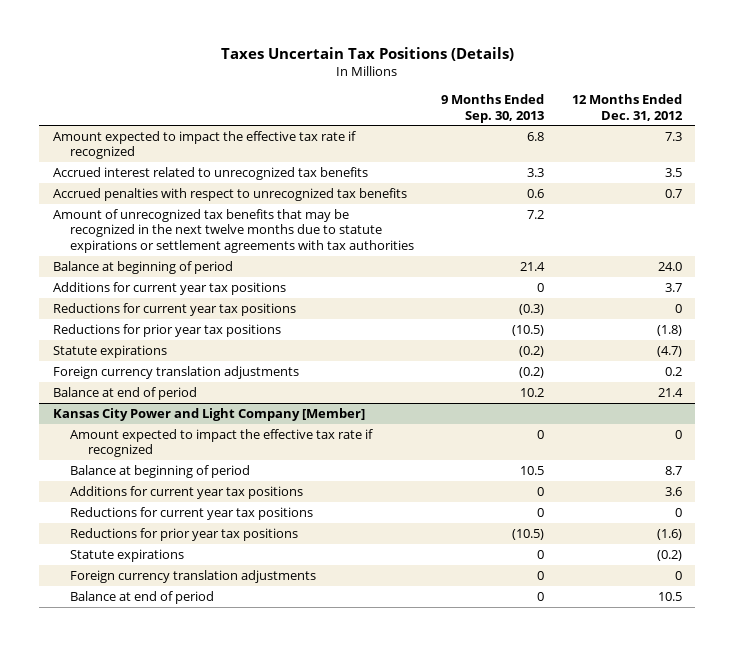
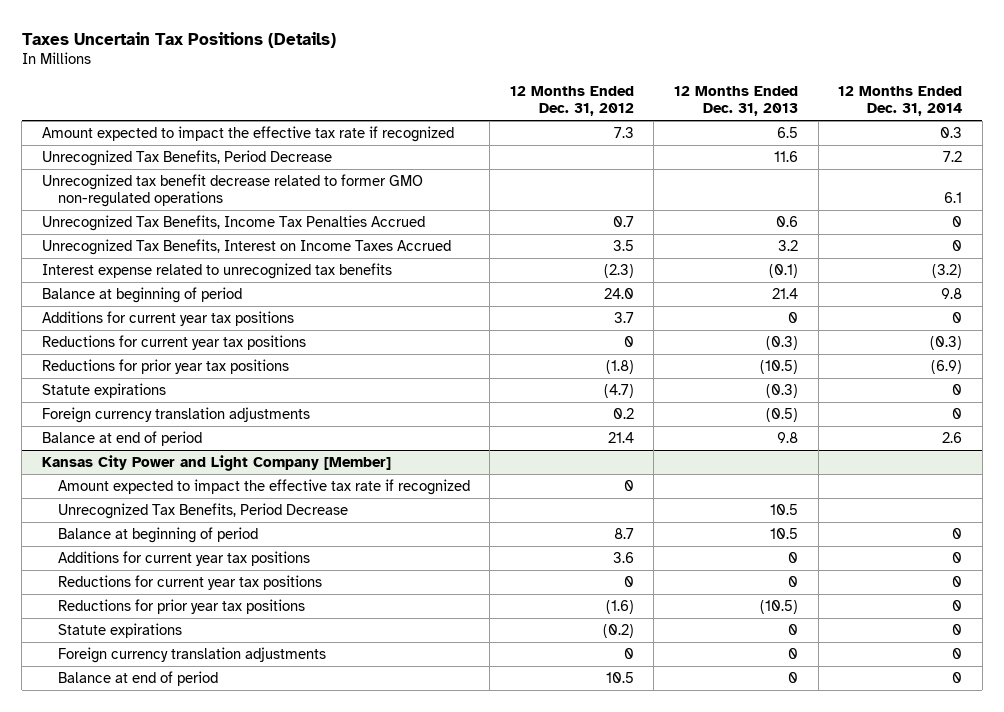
- | 9 Months Ended Sep. 30, 2013 | 12 Months Ended Dec. 31, 2012
+ | 12 Months Ended Dec. 31, 2012 | 12 Months Ended Dec. 31, 2013 | 12 Months Ended Dec. 31, 2014
- Accrued interest related to unrecognized tax benefits | 3.3 | 3.5
- Accrued penalties with respect to unrecognized tax benefits | 0.6 | 0.7
- Amount of unrecognized tax benefits that may be recognized in the next twelve months due to statute expirations or settlement agreements with tax authorities | 7.2 |
+ Unrecognized Tax Benefits, Period Decrease | | 11.6 | 7.2
+ Unrecognized tax benefit decrease related to former GMO non-regulated operations | | | 6.1
+ Unrecognized Tax Benefits, Income Tax Penalties Accrued | 0.7 | 0.6 | 0
+ Unrecognized Tax Benefits, Interest on Income Taxes Accrued | 3.5 | 3.2 | 0
+ Interest expense related to unrecognized tax benefits | (2.3) | (0.1) | (3.2)
@ Kansas City Power and Light Company [Member]
+ Unrecognized Tax Benefits, Period Decrease | | 10.5 |

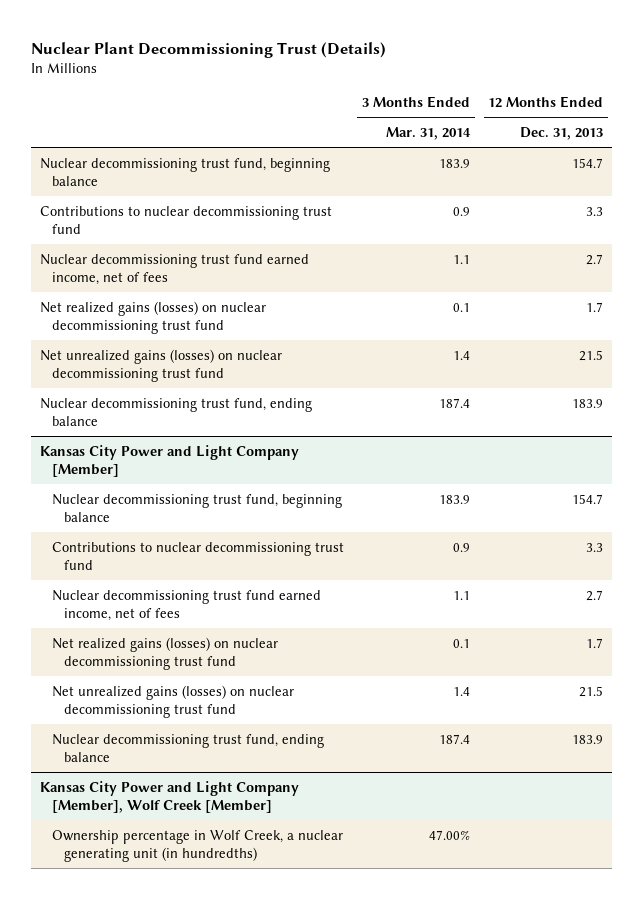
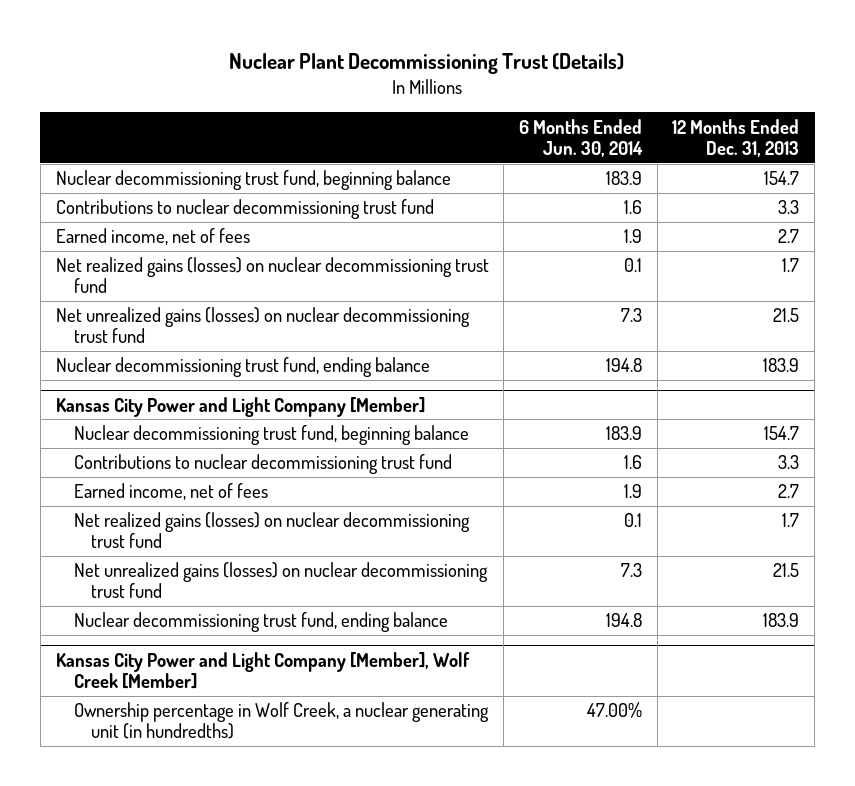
- | 3 Months Ended Mar. 31, 2014 | 12 Months Ended Dec. 31, 2013
+ | 6 Months Ended Jun. 30, 2014 | 12 Months Ended Dec. 31, 2013
- Nuclear decommissioning trust fund earned income, net of fees | 1.1 | 2.7
+ Earned income, net of fees | 1.9 | 2.7
@ Kansas City Power and Light Company [Member]
- Nuclear decommissioning trust fund earned income, net of fees | 1.1 | 2.7
+ Earned income, net of fees | 1.9 | 2.7

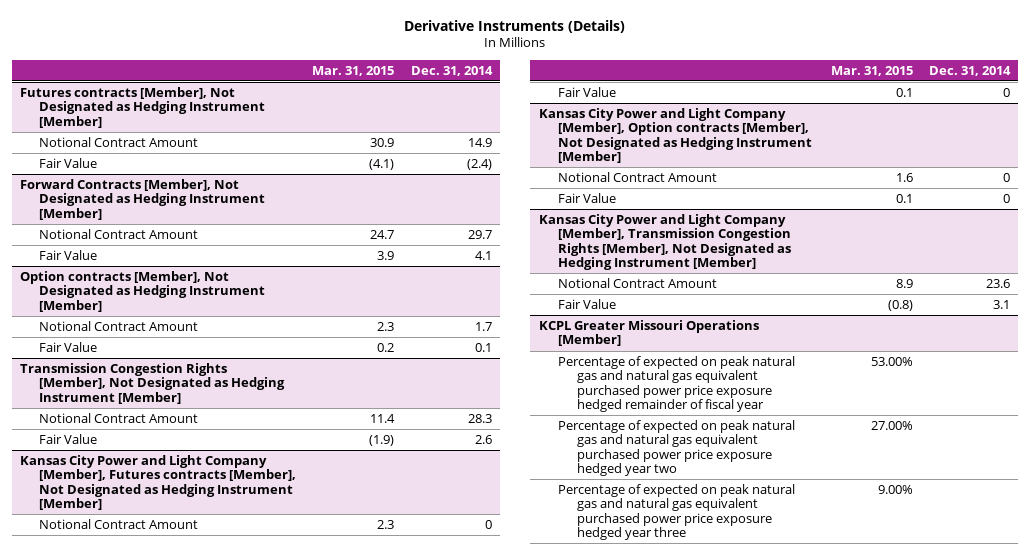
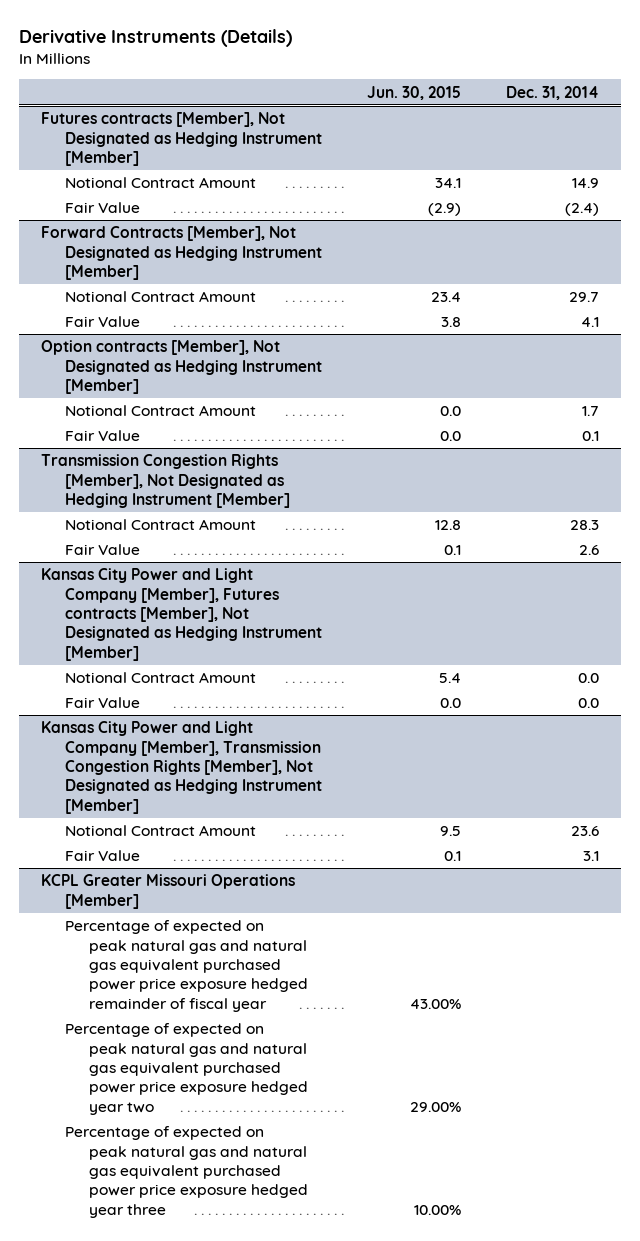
- | Mar. 31, 2015 | Dec. 31, 2014
+ | Jun. 30, 2015 | Dec. 31, 2014
@ Kansas City Power and Light Company [Member], Futures contracts [Member], Not Designated as Hedging Instrument [Member]
- Notional Contract Amount | 2.3 | 0
- Fair Value | 0.1 | 0
- Kansas City Power and Light Company [Member], Option contracts [Member], Not Designated as Hedging Instrument [Member]
- Notional Contract Amount | 1.6 | 0
- Fair Value | 0.1 | 0
@ Kansas City Power and Light Company [Member], Futures contracts [Member], Not Designated as Hedging Instrument [Member]
+ Notional Contract Amount | 5.4 | 0.0
+ Fair Value | 0.0 | 0.0

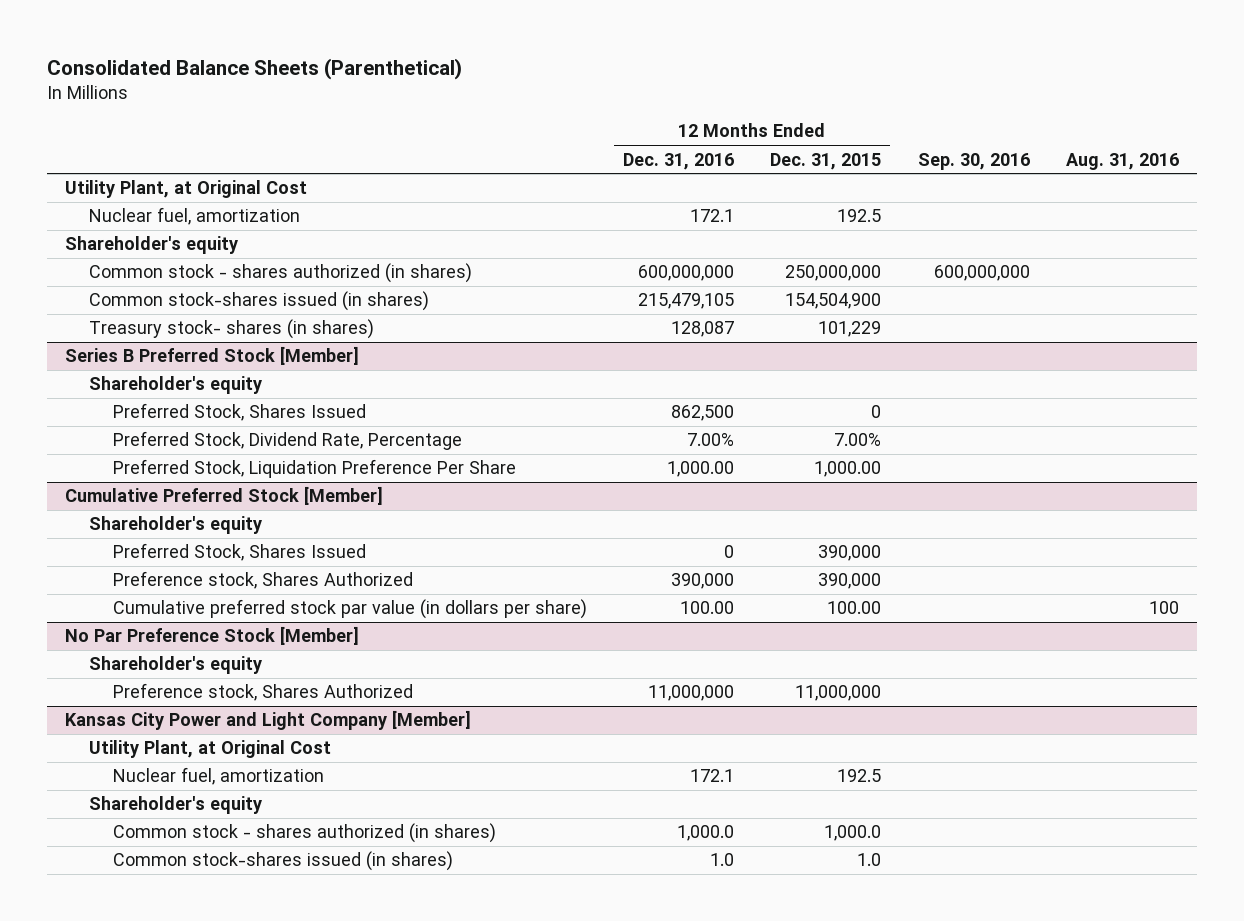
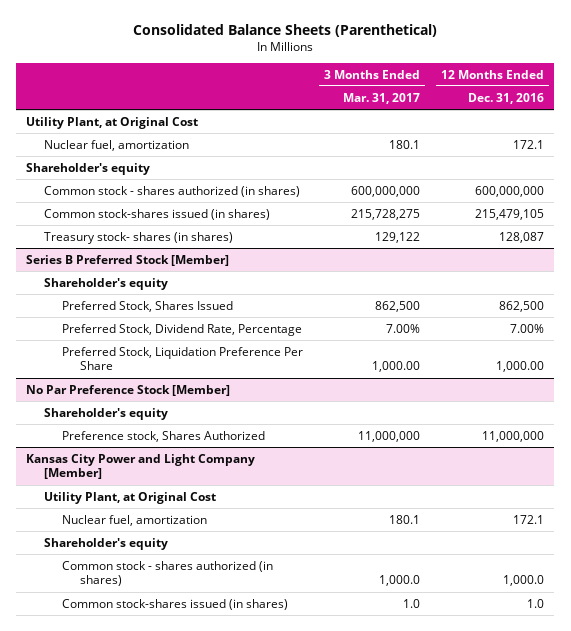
- | 12 Months Ended Dec. 31, 2016 | 12 Months Ended Dec. 31, 2015 | Sep. 30, 2016 | Aug. 31, 2016
+ | 3 Months Ended Mar. 31, 2017 | 12 Months Ended Dec. 31, 2016
- Cumulative Preferred Stock [Member]
- Shareholder's equity
- Preferred Stock, Shares Issued | 0 | 390,000 | |
- Preference stock, Shares Authorized | 390,000 | 390,000 | |
- Cumulative preferred stock par value (in dollars per share) | 100.00 | 100.00 | | 100

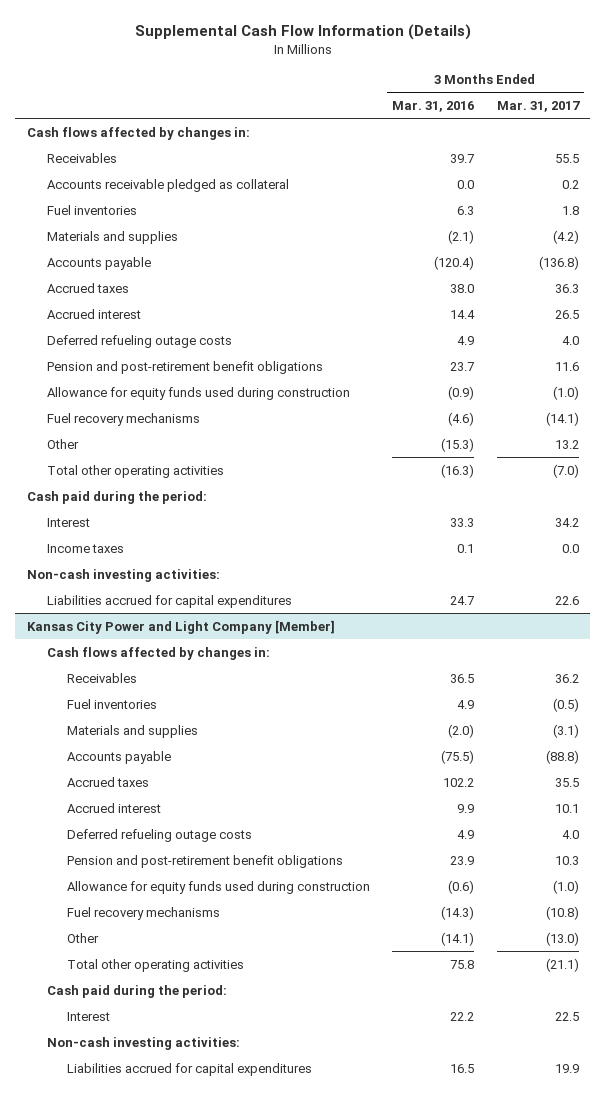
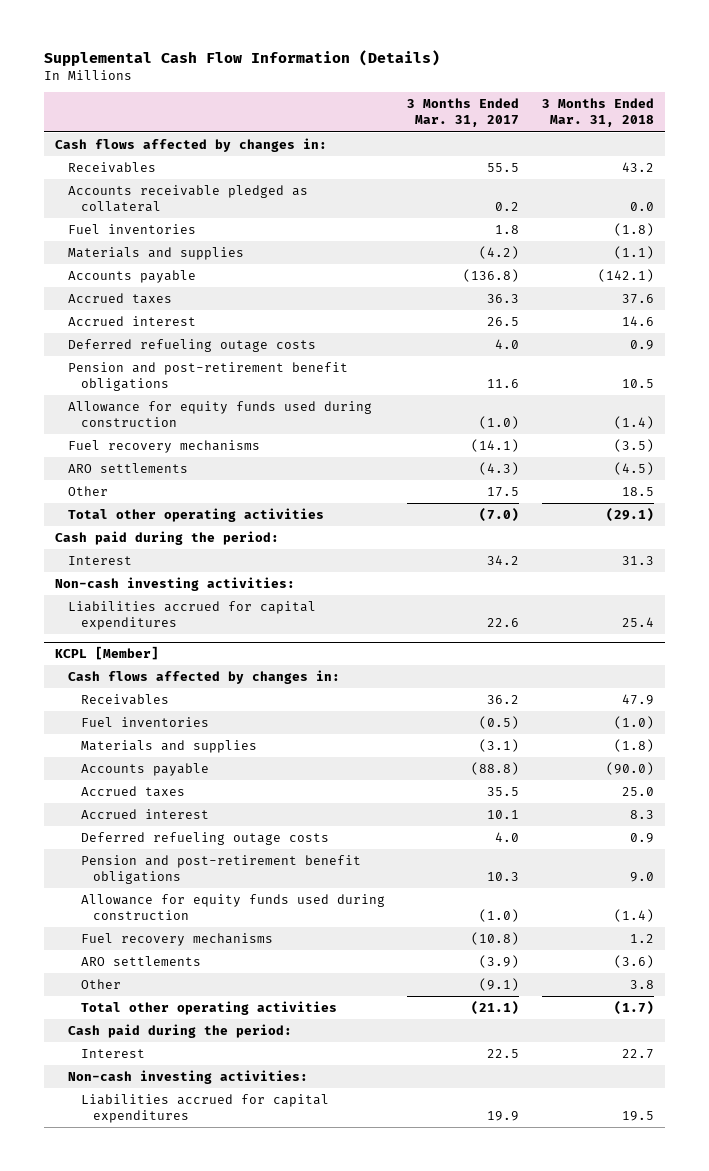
- | 3 Months Ended Mar. 31, 2016 | 3 Months Ended Mar. 31, 2017
+ | 3 Months Ended Mar. 31, 2017 | 3 Months Ended Mar. 31, 2018
- Other | (15.3) | 13.2
+ ARO settlements | (4.3) | (4.5)
+ Other | 17.5 | 18.5
- Income taxes | 0.1 | 0.0
- Kansas City Power and Light Company [Member]
+ KCPL [Member]
- Other | (14.1) | (13.0)
+ ARO settlements | (3.9) | (3.6)
+ Other | (9.1) | 3.8

